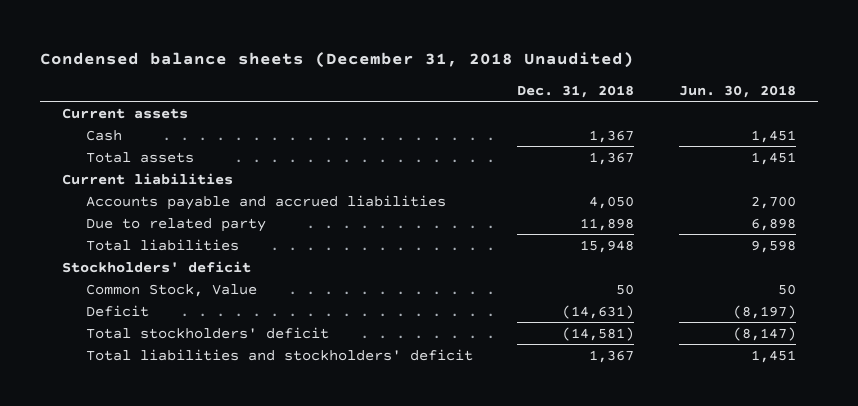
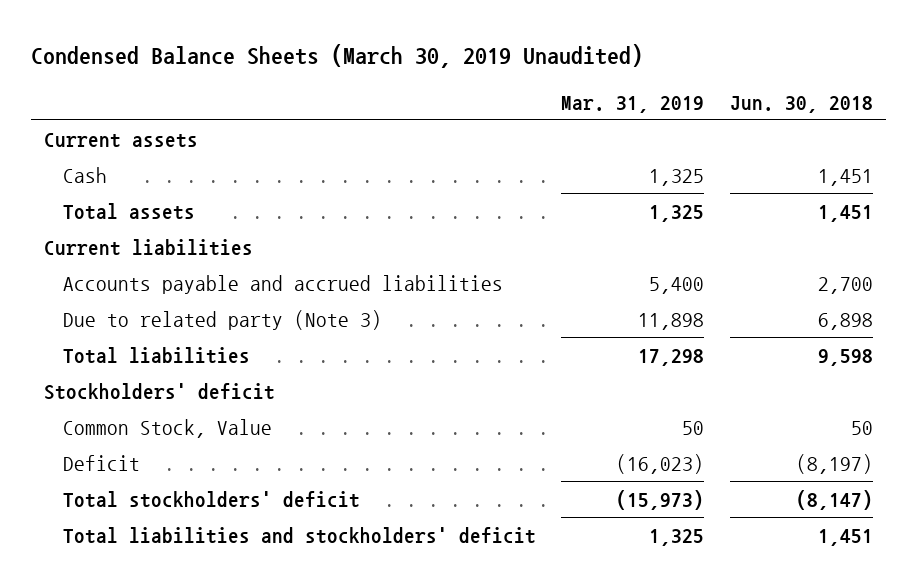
- Condensed balance sheets (December 31, 2018 Unaudited)
+ Condensed Balance Sheets (March 30, 2019 Unaudited)
- | Dec. 31, 2018 | Jun. 30, 2018
+ | Mar. 31, 2019 | Jun. 30, 2018
- Due to related party | 11,898 | 6,898
+ Due to related party (Note 3) | 11,898 | 6,898

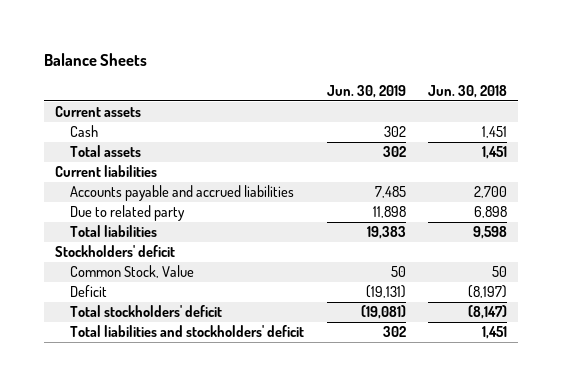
- Condensed Balance Sheets (March 30, 2019 Unaudited)
+ Balance Sheets
- | Mar. 31, 2019 | Jun. 30, 2018
+ | Jun. 30, 2019 | Jun. 30, 2018
- Due to related party (Note 3) | 11,898 | 6,898
+ Due to related party | 11,898 | 6,898

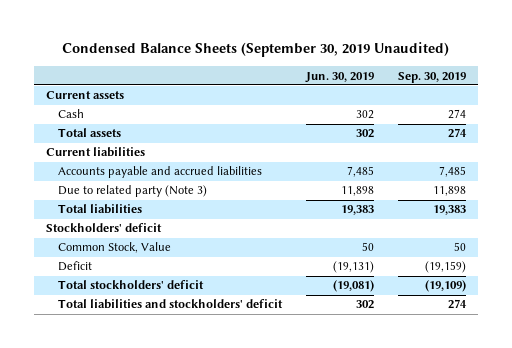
- Balance Sheets
+ Condensed Balance Sheets (September 30, 2019 Unaudited)
- | Jun. 30, 2019 | Jun. 30, 2018
+ | Jun. 30, 2019 | Sep. 30, 2019
- Due to related party | 11,898 | 6,898
+ Due to related party (Note 3) | 11,898 | 11,898

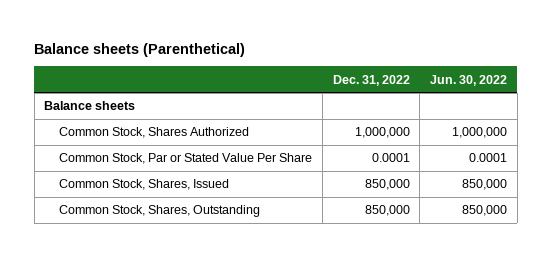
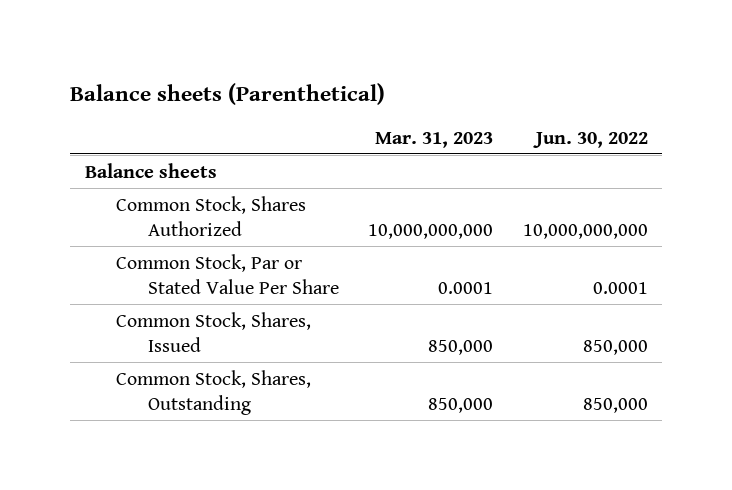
- | Dec. 31, 2022 | Jun. 30, 2022
+ | Mar. 31, 2023 | Jun. 30, 2022
- Common Stock, Shares Authorized | 1,000,000 | 1,000,000
+ Common Stock, Shares Authorized | 10,000,000,000 | 10,000,000,000

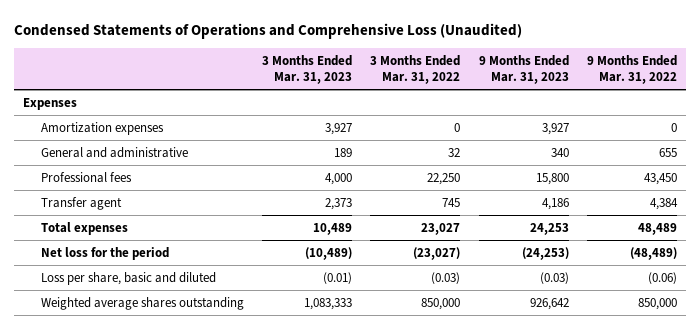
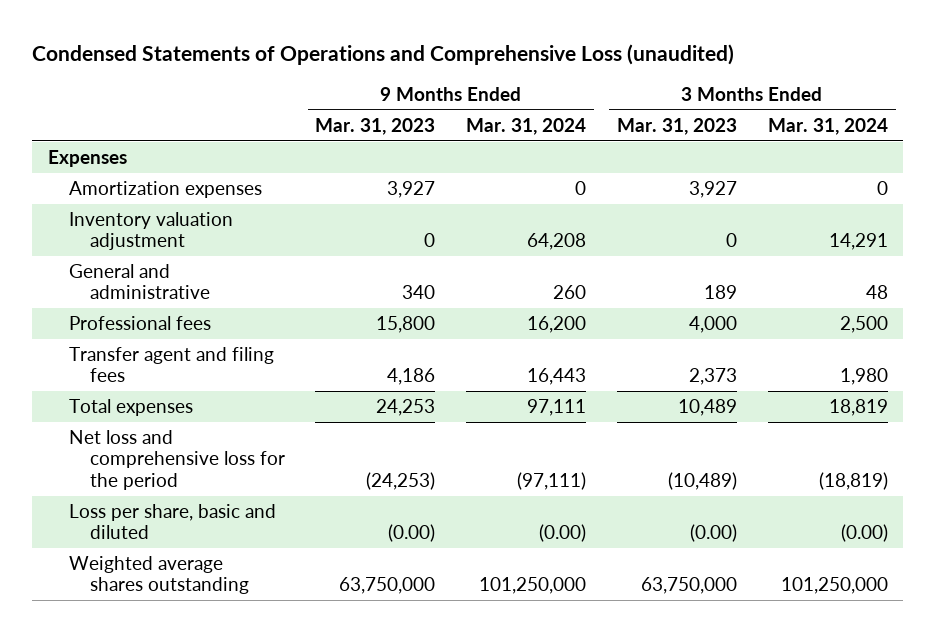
- Condensed Statements of Operations and Comprehensive Loss (Unaudited)
+ Condensed Statements of Operations and Comprehensive Loss (unaudited)
- | 3 Months Ended Mar. 31, 2023 | 3 Months Ended Mar. 31, 2022 | 9 Months Ended Mar. 31, 2023 | 9 Months Ended Mar. 31, 2022
+ | 9 Months Ended Mar. 31, 2023 | 9 Months Ended Mar. 31, 2024 | 3 Months Ended Mar. 31, 2023 | 3 Months Ended Mar. 31, 2024
+ Inventory valuation adjustment | 0 | 64,208 | 0 | 14,291
- Transfer agent | 2,373 | 745 | 4,186 | 4,384
+ Transfer agent and filing fees | 4,186 | 16,443 | 2,373 | 1,980
- Net loss for the period | (10,489) | (23,027) | (24,253) | (48,489)
- Loss per share, basic and diluted | (0.01) | (0.03) | (0.03) | (0.06)
- Weighted average shares outstanding | 1,083,333 | 850,000 | 926,642 | 850,000
+ Net loss and comprehensive loss for the period | (24,253) | (97,111) | (10,489) | (18,819)
+ Loss per share, basic and diluted | (0.00) | (0.00) | (0.00) | (0.00)
+ Weighted average shares outstanding | 63,750,000 | 101,250,000 | 63,750,000 | 101,250,000

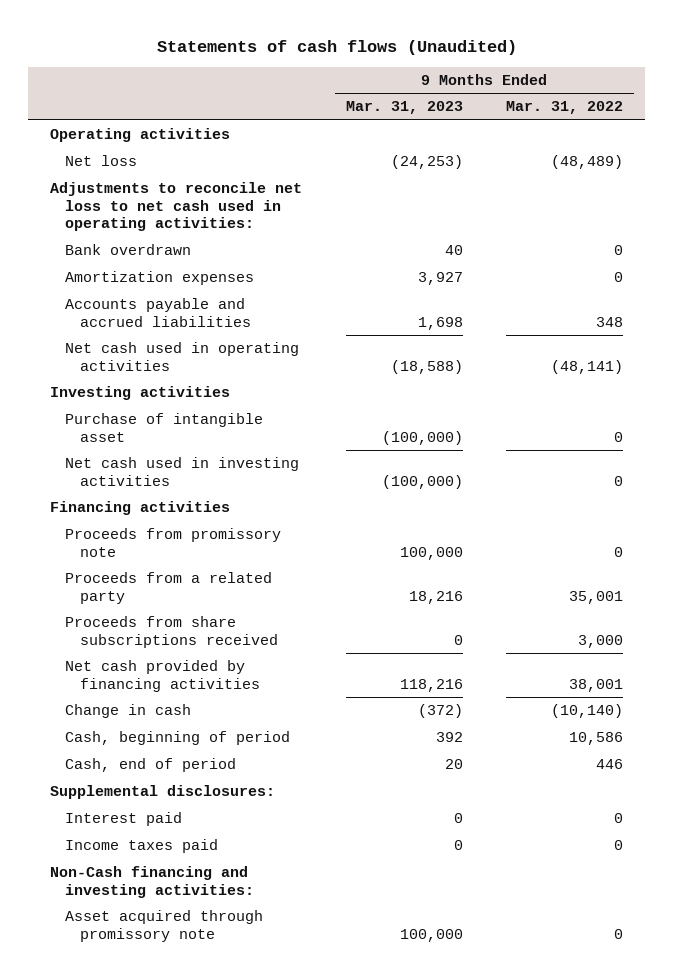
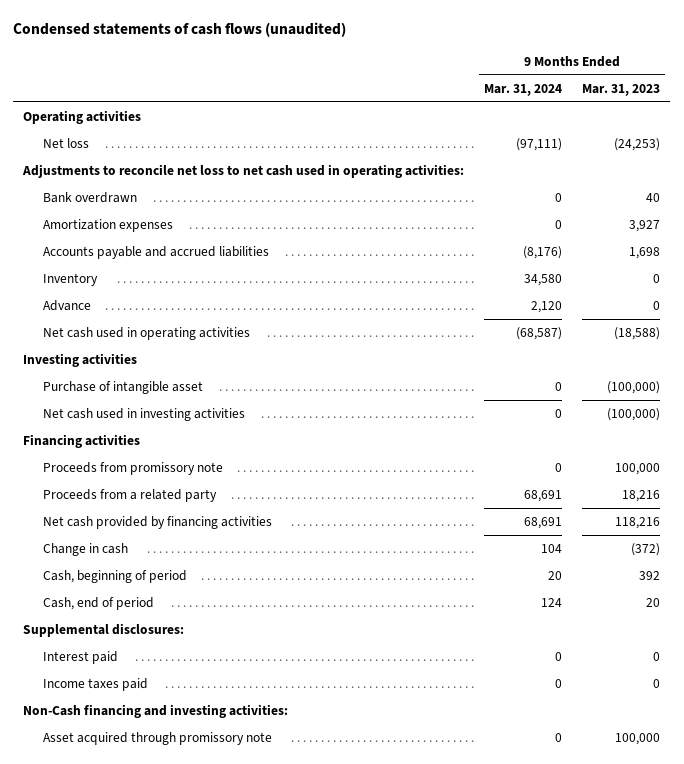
- Statements of cash flows (Unaudited)
+ Condensed statements of cash flows (unaudited)
- | 9 Months Ended Mar. 31, 2023 | 9 Months Ended Mar. 31, 2022
+ | 9 Months Ended Mar. 31, 2024 | 9 Months Ended Mar. 31, 2023
+ Inventory | 34,580 | 0
+ Advance | 2,120 | 0
- Proceeds from share subscriptions received | 0 | 3,000

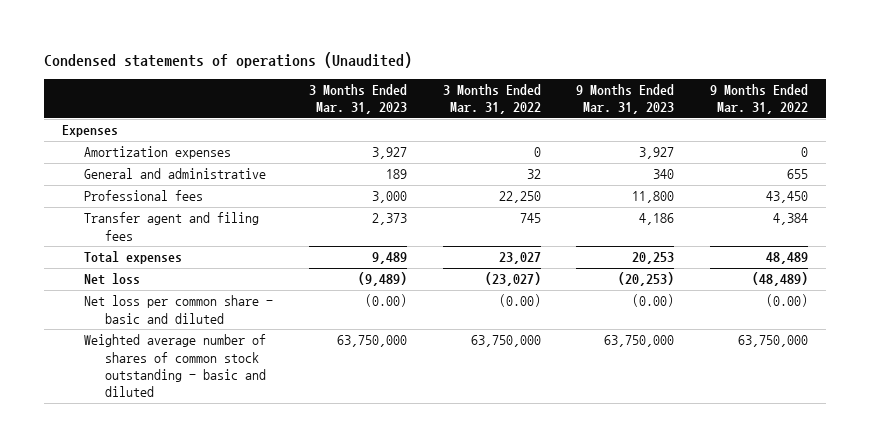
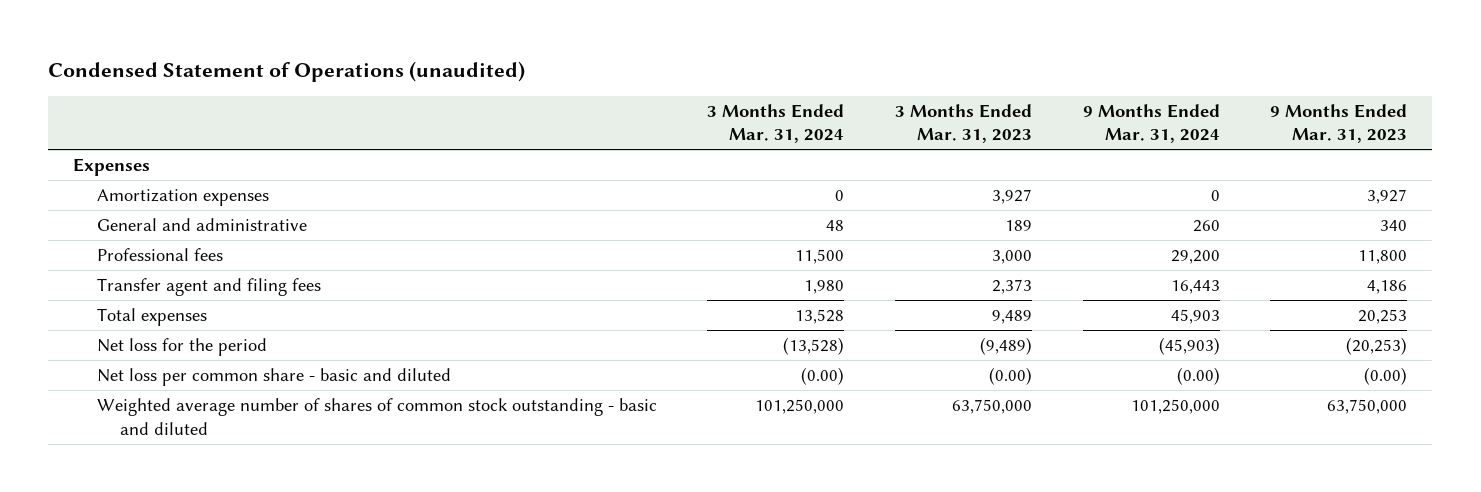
- Condensed statements of operations (Unaudited)
+ Condensed Statement of Operations (unaudited)
- | 3 Months Ended Mar. 31, 2023 | 3 Months Ended Mar. 31, 2022 | 9 Months Ended Mar. 31, 2023 | 9 Months Ended Mar. 31, 2022
+ | 3 Months Ended Mar. 31, 2024 | 3 Months Ended Mar. 31, 2023 | 9 Months Ended Mar. 31, 2024 | 9 Months Ended Mar. 31, 2023
- Net loss | (9,489) | (23,027) | (20,253) | (48,489)
+ Net loss for the period | (13,528) | (9,489) | (45,903) | (20,253)

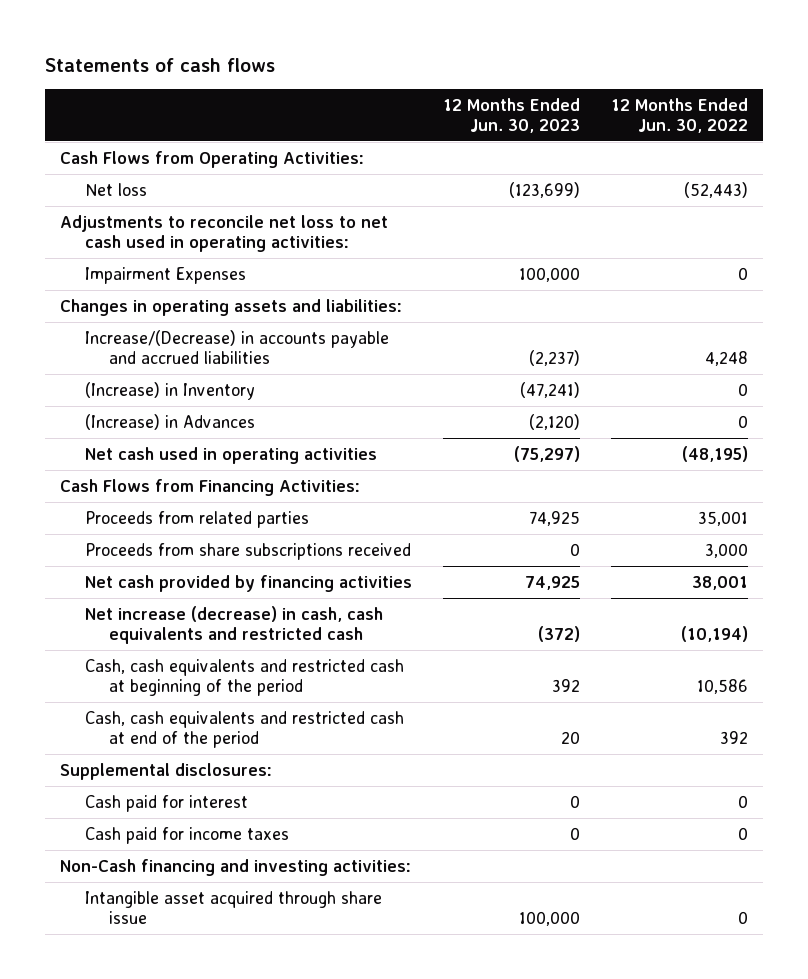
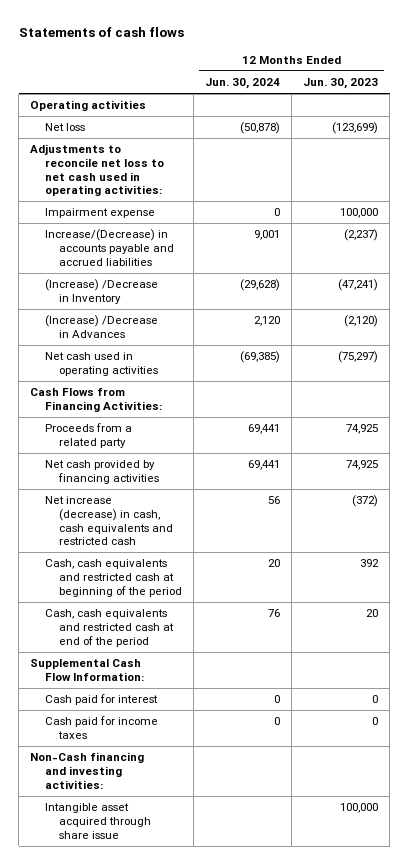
- | 12 Months Ended Jun. 30, 2023 | 12 Months Ended Jun. 30, 2022
+ | 12 Months Ended Jun. 30, 2024 | 12 Months Ended Jun. 30, 2023
- Cash Flows from Operating Activities:
+ Operating activities
- Impairment Expenses | 100,000 | 0
- Changes in operating assets and liabilities:
+ Impairment expense | 0 | 100,000
- (Increase) in Inventory | (47,241) | 0
- (Increase) in Advances | (2,120) | 0
+ (Increase) /Decrease in Inventory | (29,628) | (47,241)
+ (Increase) /Decrease in Advances | 2,120 | (2,120)
- Proceeds from related parties | 74,925 | 35,001
- Proceeds from share subscriptions received | 0 | 3,000
+ Proceeds from a related party | 69,441 | 74,925
- Supplemental disclosures:
+ Supplemental Cash Flow Information:

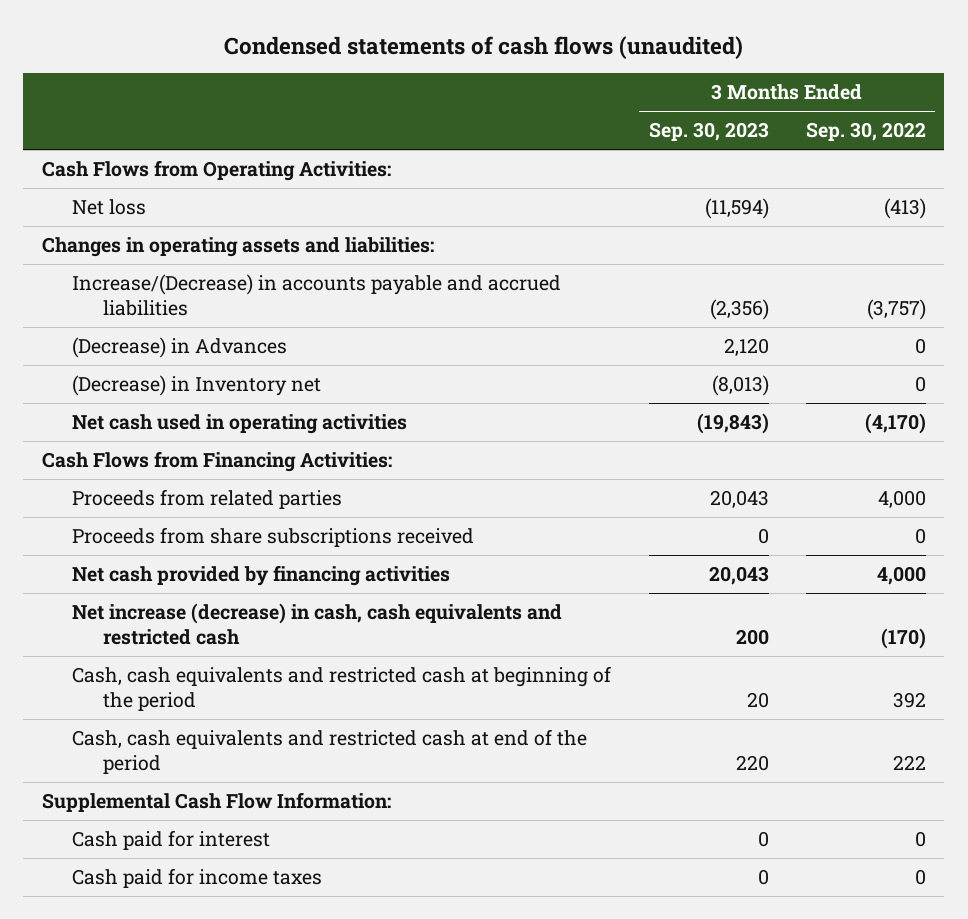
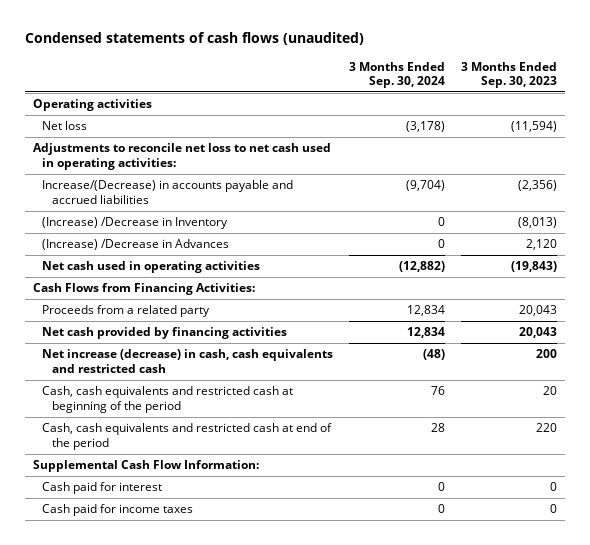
- | 3 Months Ended Sep. 30, 2023 | 3 Months Ended Sep. 30, 2022
+ | 3 Months Ended Sep. 30, 2024 | 3 Months Ended Sep. 30, 2023
- Cash Flows from Operating Activities:
+ Operating activities
- Changes in operating assets and liabilities:
+ Adjustments to reconcile net loss to net cash used in operating activities:
- (Decrease) in Advances | 2,120 | 0
- (Decrease) in Inventory net | (8,013) | 0
+ (Increase) /Decrease in Inventory | 0 | (8,013)
+ (Increase) /Decrease in Advances | 0 | 2,120
- Proceeds from related parties | 20,043 | 4,000
- Proceeds from share subscriptions received | 0 | 0
+ Proceeds from a related party | 12,834 | 20,043

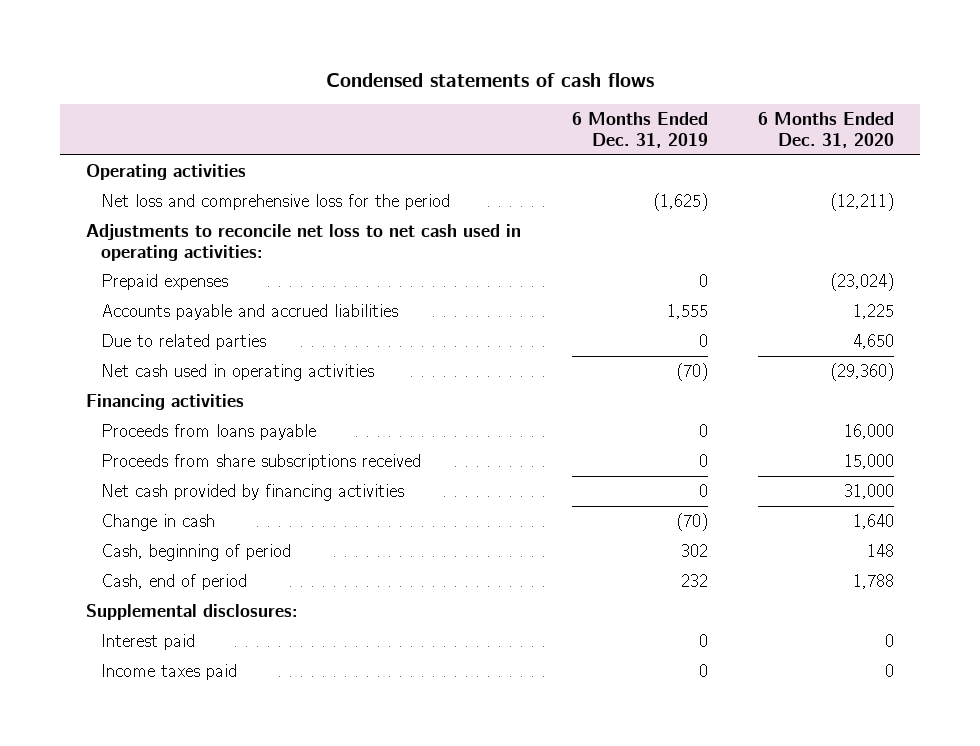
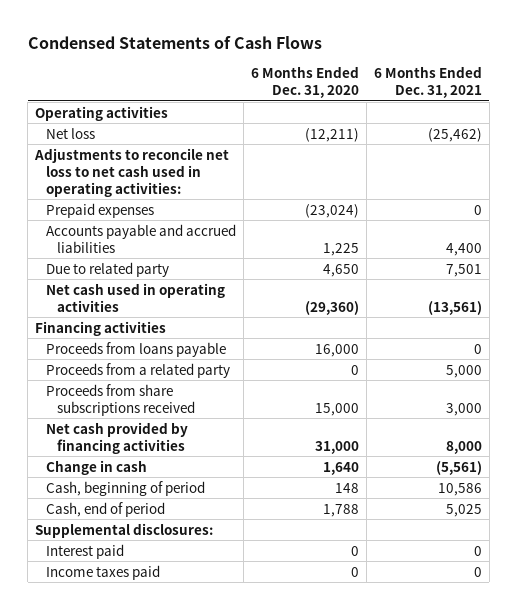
- Condensed statements of cash flows
+ Condensed Statements of Cash Flows
- | 6 Months Ended Dec. 31, 2019 | 6 Months Ended Dec. 31, 2020
+ | 6 Months Ended Dec. 31, 2020 | 6 Months Ended Dec. 31, 2021
- Net loss and comprehensive loss for the period | (1,625) | (12,211)
+ Net loss | (12,211) | (25,462)
- Due to related parties | 0 | 4,650
+ Due to related party | 4,650 | 7,501
+ Proceeds from a related party | 0 | 5,000

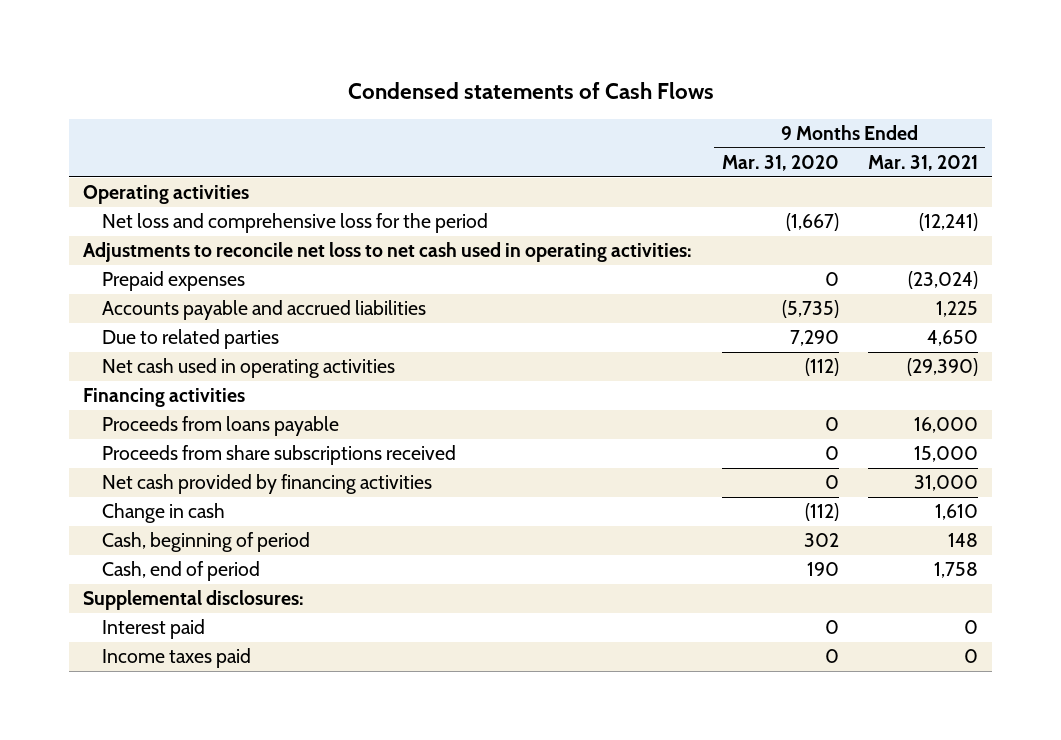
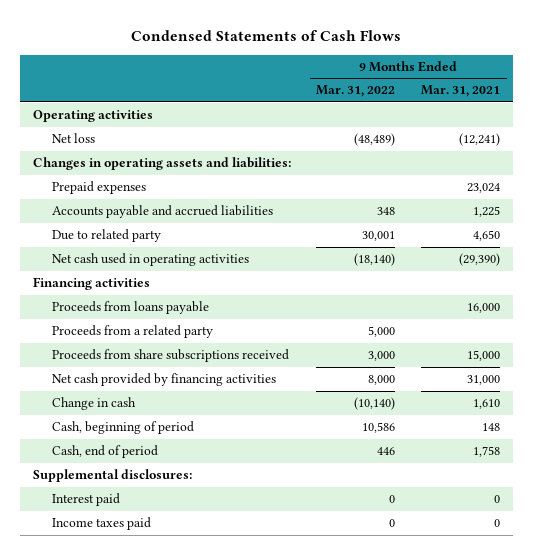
- Condensed statements of Cash Flows
+ Condensed Statements of Cash Flows
- | 9 Months Ended Mar. 31, 2020 | 9 Months Ended Mar. 31, 2021
+ | 9 Months Ended Mar. 31, 2022 | 9 Months Ended Mar. 31, 2021
- Net loss and comprehensive loss for the period | (1,667) | (12,241)
- Adjustments to reconcile net loss to net cash used in operating activities:
- Prepaid expenses | 0 | (23,024)
+ Net loss | (48,489) | (12,241)
+ Changes in operating assets and liabilities:
+ Prepaid expenses | | 23,024
- Due to related parties | 7,290 | 4,650
+ Due to related party | 30,001 | 4,650
+ Proceeds from a related party | 5,000 |

